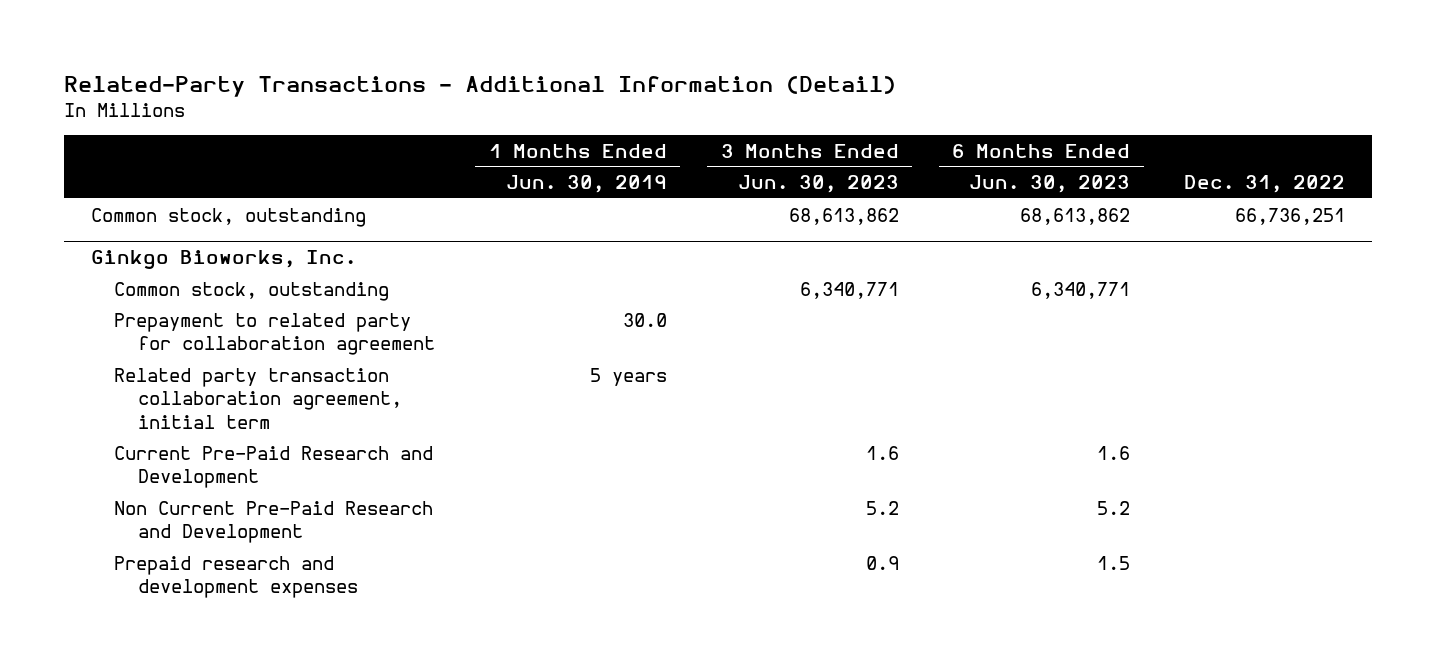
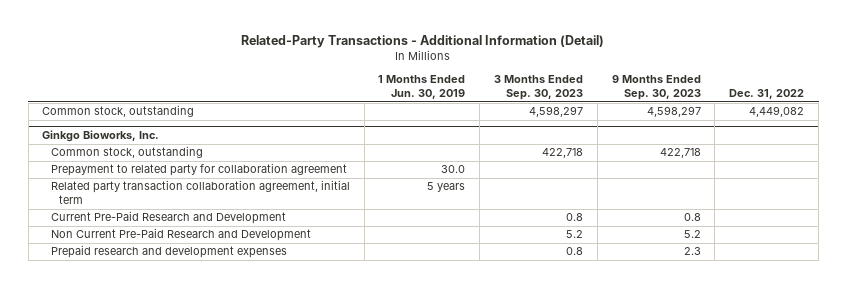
- | 1 Months Ended Jun. 30, 2019 | 3 Months Ended Jun. 30, 2023 | 6 Months Ended Jun. 30, 2023 | Dec. 31, 2022
+ | 1 Months Ended Jun. 30, 2019 | 3 Months Ended Sep. 30, 2023 | 9 Months Ended Sep. 30, 2023 | Dec. 31, 2022
- Common stock, outstanding | | 68,613,862 | 68,613,862 | 66,736,251
+ Common stock, outstanding | | 4,598,297 | 4,598,297 | 4,449,082

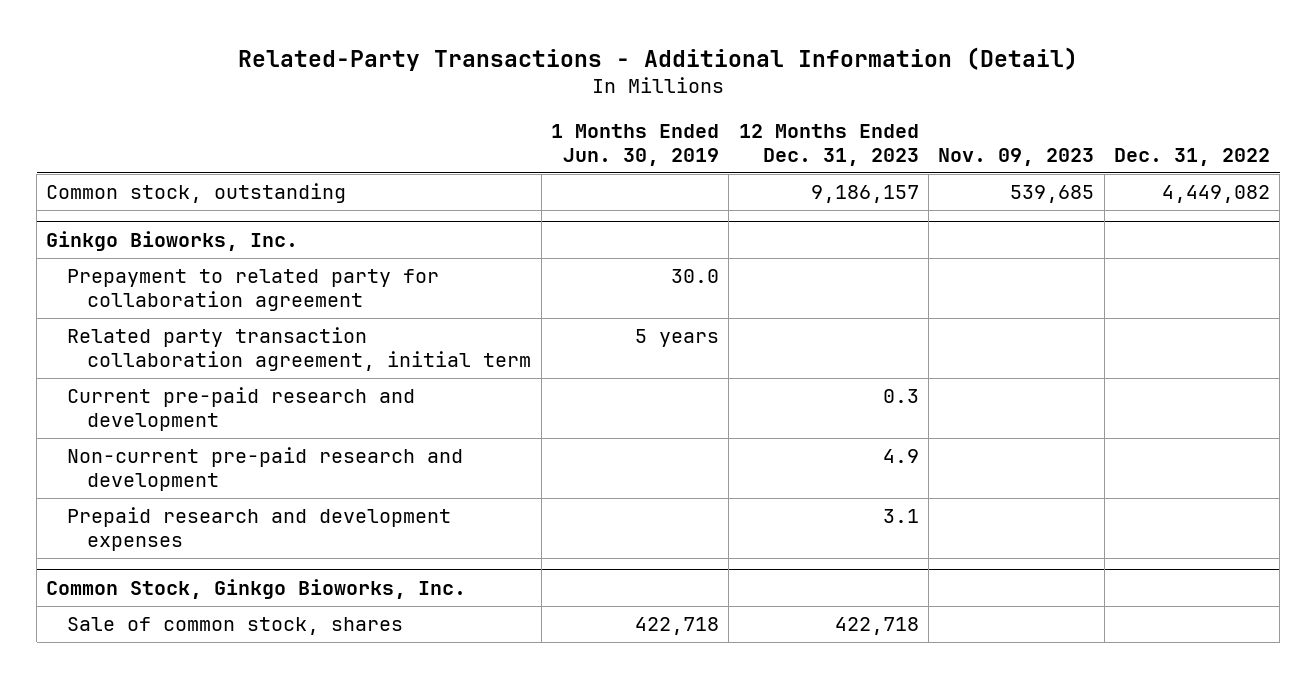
- | 1 Months Ended Jun. 30, 2019 | 3 Months Ended Sep. 30, 2023 | 9 Months Ended Sep. 30, 2023 | Dec. 31, 2022
+ | 1 Months Ended Jun. 30, 2019 | 12 Months Ended Dec. 31, 2023 | Nov. 09, 2023 | Dec. 31, 2022
@ Ginkgo Bioworks, Inc.
- Common stock, outstanding | | 422,718 | 422,718 |
- Current Pre-Paid Research and Development | | 0.8 | 0.8 |
- Non Current Pre-Paid Research and Development | | 5.2 | 5.2 |
+ Current pre-paid research and development | | 0.3 | |
+ Non-current pre-paid research and development | | 4.9 | |
+ Common Stock, Ginkgo Bioworks, Inc.
+ Sale of common stock, shares | 422,718 | 422,718 | |

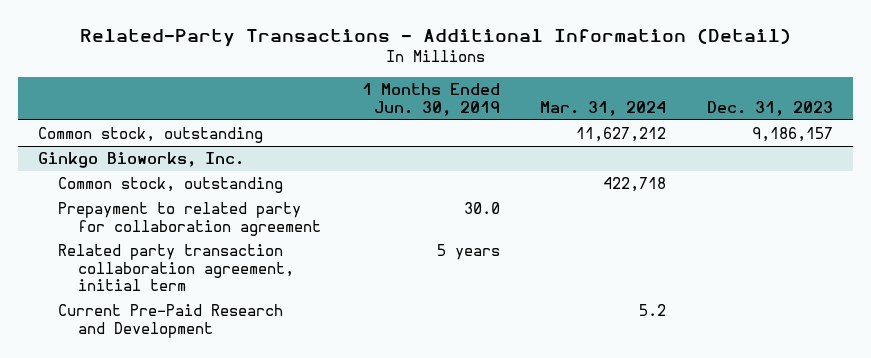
- | 1 Months Ended Jun. 30, 2019 | 12 Months Ended Dec. 31, 2023 | Nov. 09, 2023 | Dec. 31, 2022
+ | 1 Months Ended Jun. 30, 2019 | Mar. 31, 2024 | Dec. 31, 2023
@ Ginkgo Bioworks, Inc.
+ Common stock, outstanding | | 422,718 |
- Current pre-paid research and development | | 0.3 | |
- Non-current pre-paid research and development | | 4.9 | |
- Prepaid research and development expenses | | 3.1 | |
- Common Stock, Ginkgo Bioworks, Inc.
- Sale of common stock, shares | 422,718 | 422,718 | |
@ Ginkgo Bioworks, Inc.
+ Current Pre-Paid Research and Development | | 5.2 |

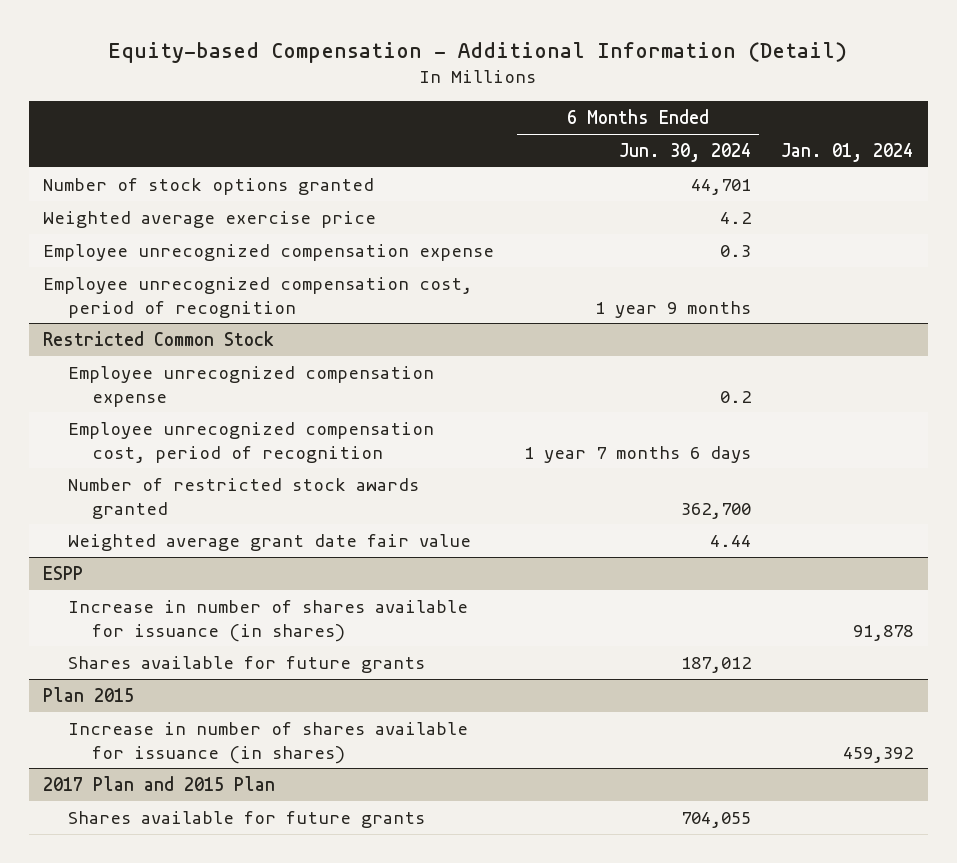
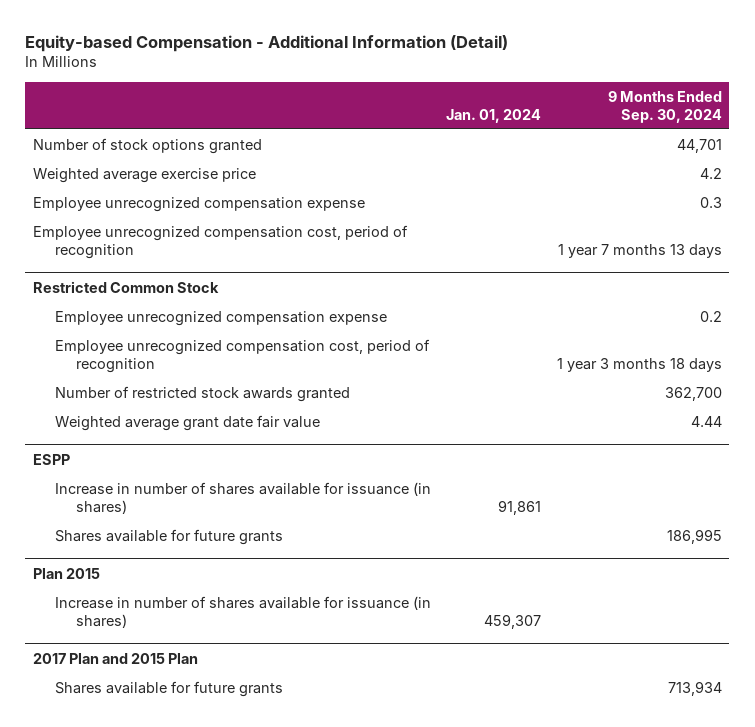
- | 6 Months Ended Jun. 30, 2024 | Jan. 01, 2024
+ | Jan. 01, 2024 | 9 Months Ended Sep. 30, 2024
@ ESPP
- Increase in number of shares available for issuance (in shares) | | 91,878
+ Increase in number of shares available for issuance (in shares) | 91,861 |
@ Plan 2015
- Increase in number of shares available for issuance (in shares) | | 459,392
+ Increase in number of shares available for issuance (in shares) | 459,307 |

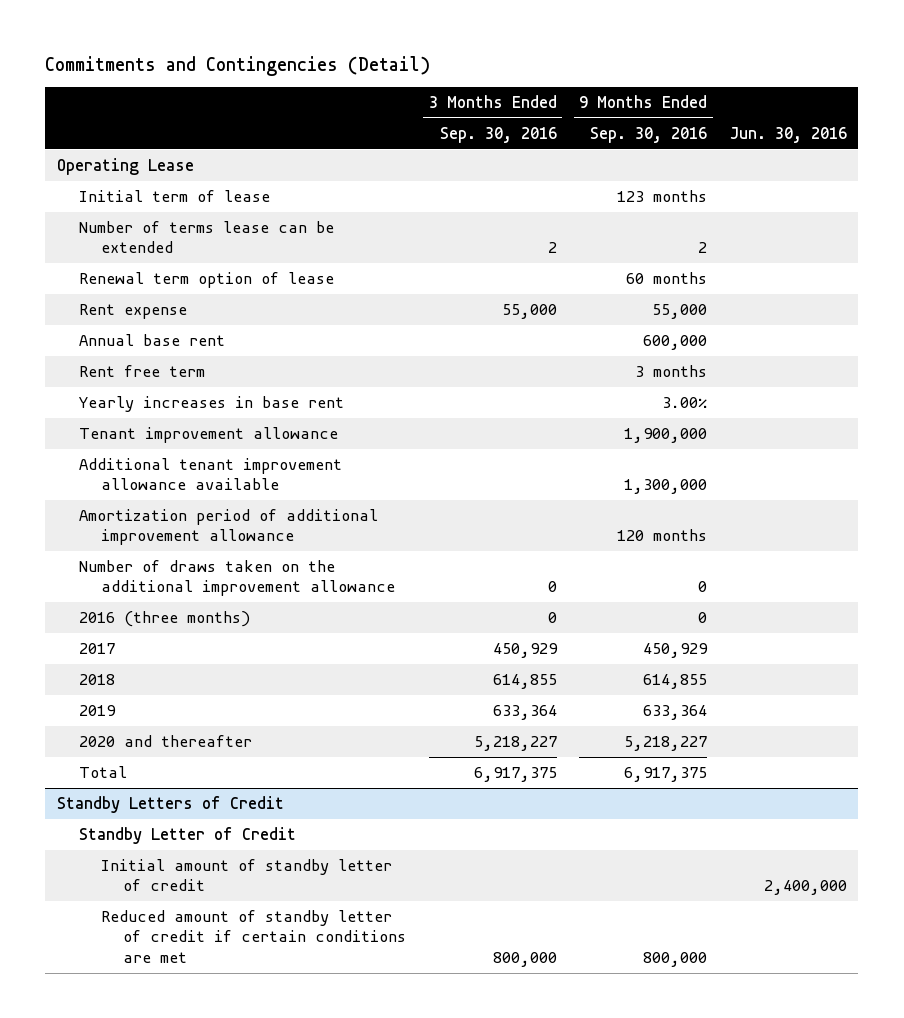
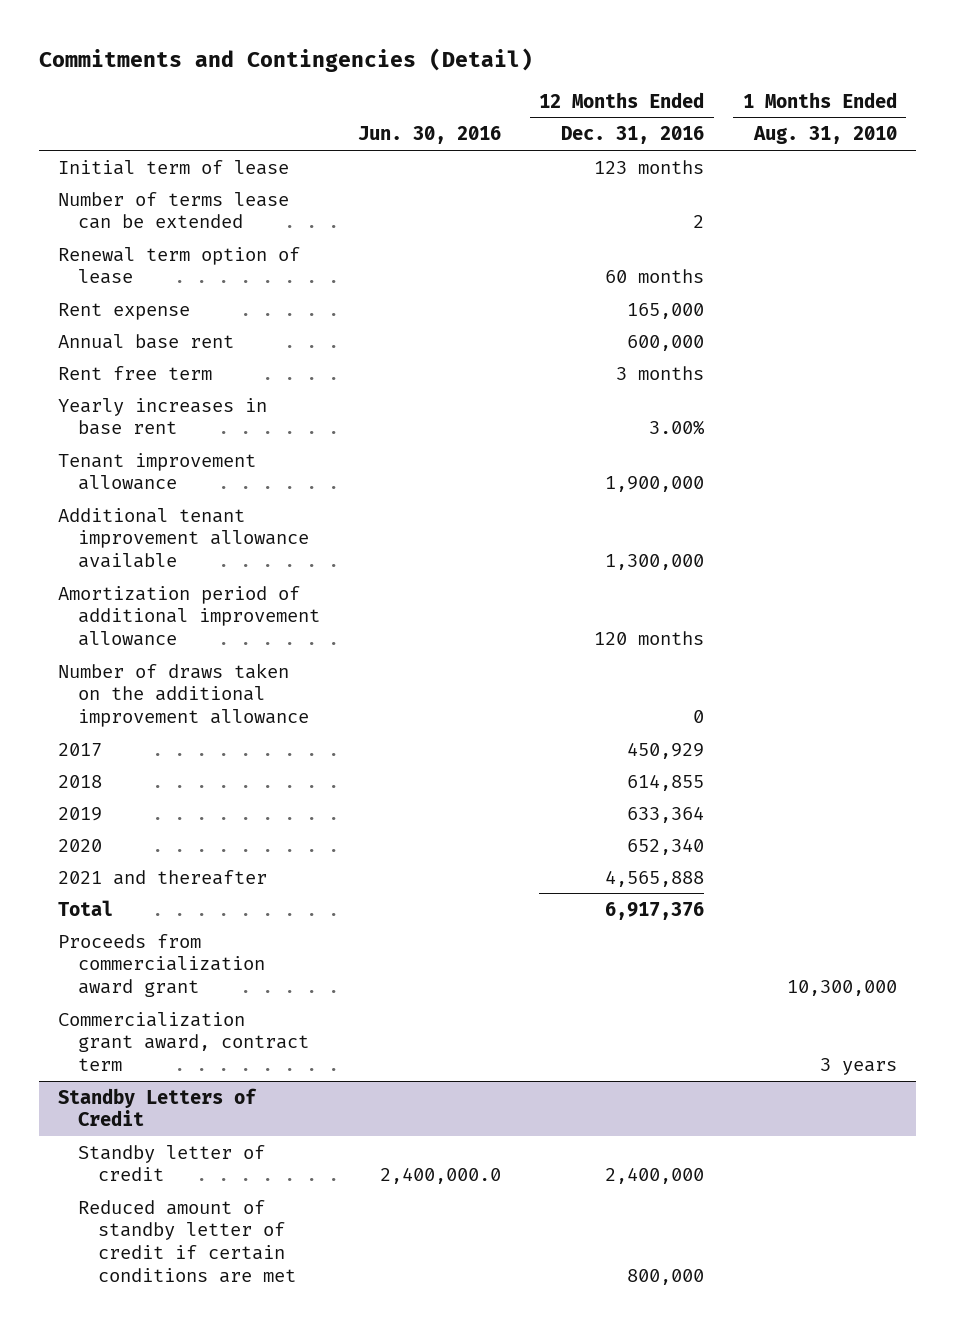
- | 3 Months Ended Sep. 30, 2016 | 9 Months Ended Sep. 30, 2016 | Jun. 30, 2016
+ | Jun. 30, 2016 | 12 Months Ended Dec. 31, 2016 | 1 Months Ended Aug. 31, 2010
- Operating Lease
- 2016 (three months) | 0 | 0 |
- 2020 and thereafter | 5,218,227 | 5,218,227 |
+ 2020 | | 652,340 |
+ 2021 and thereafter | | 4,565,888 |
+ Proceeds from commercialization award grant | | | 10,300,000
+ Commercialization grant award, contract term | | | 3 years
@ Standby Letters of Credit
- Standby Letter of Credit
- Initial amount of standby letter of credit | | | 2,400,000
+ Standby letter of credit | 2,400,000.0 | 2,400,000 |

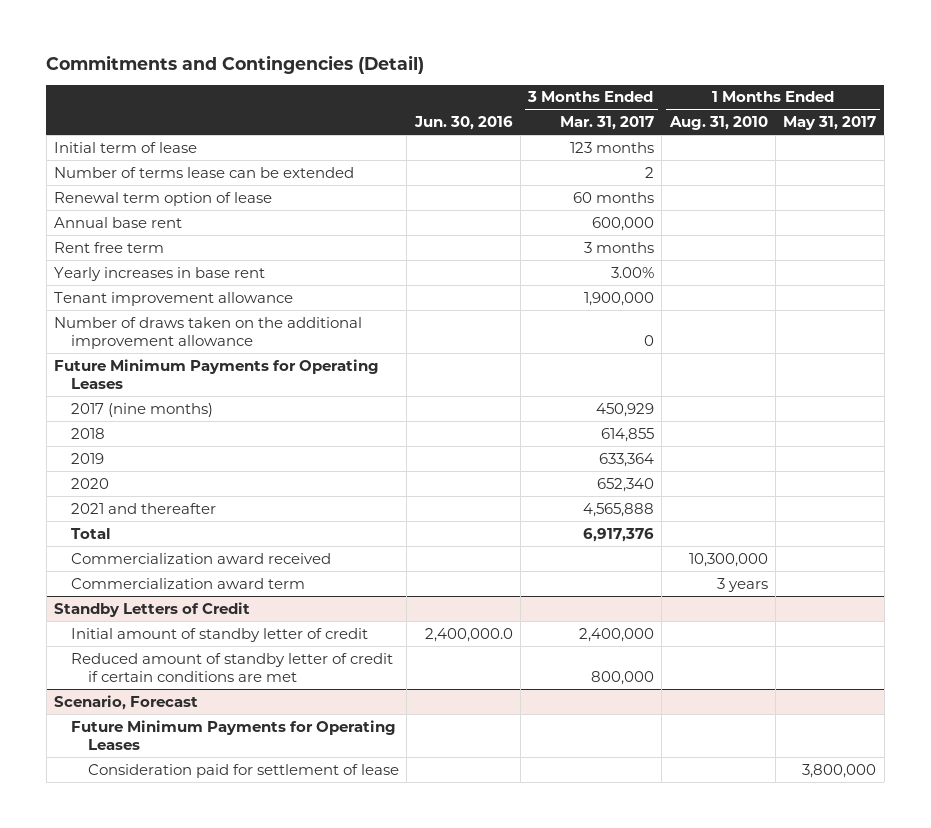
- | Jun. 30, 2016 | 12 Months Ended Dec. 31, 2016 | 1 Months Ended Aug. 31, 2010
+ | Jun. 30, 2016 | 3 Months Ended Mar. 31, 2017 | 1 Months Ended Aug. 31, 2010 | 1 Months Ended May 31, 2017
- Rent expense | | 165,000 |
- Additional tenant improvement allowance available | | 1,300,000 |
- Amortization period of additional improvement allowance | | 120 months |
- 2017 | | 450,929 |
+ Future Minimum Payments for Operating Leases
+ 2017 (nine months) | | 450,929 | |
- Proceeds from commercialization award grant | | | 10,300,000
- Commercialization grant award, contract term | | | 3 years
+ Commercialization award received | | | 10,300,000 |
+ Commercialization award term | | | 3 years |
@ Standby Letters of Credit
- Standby letter of credit | 2,400,000.0 | 2,400,000 |
+ Initial amount of standby letter of credit | 2,400,000.0 | 2,400,000 | |
+ Scenario, Forecast
+ Future Minimum Payments for Operating Leases
+ Consideration paid for settlement of lease | | | | 3,800,000

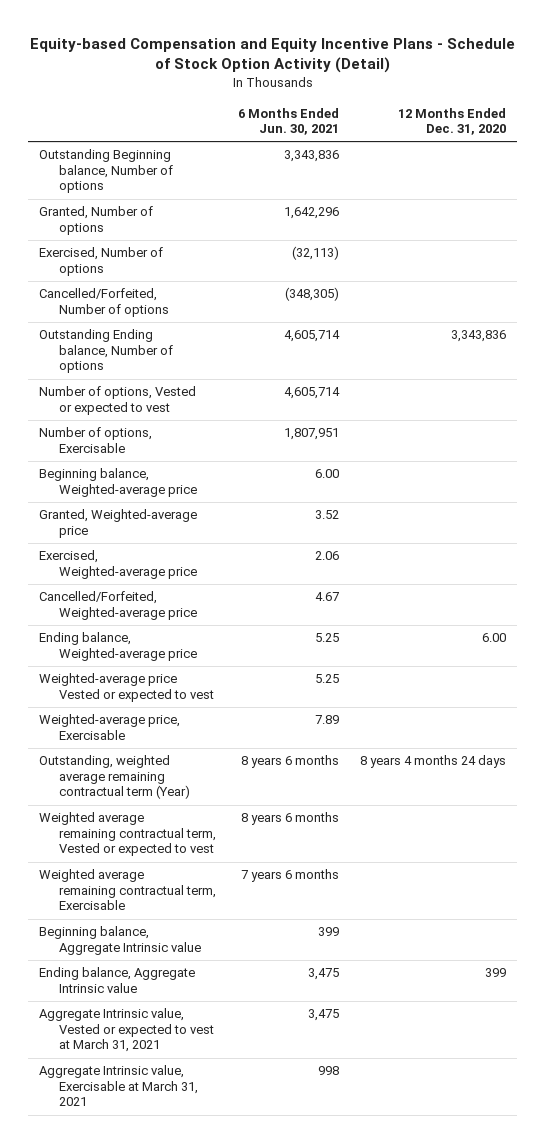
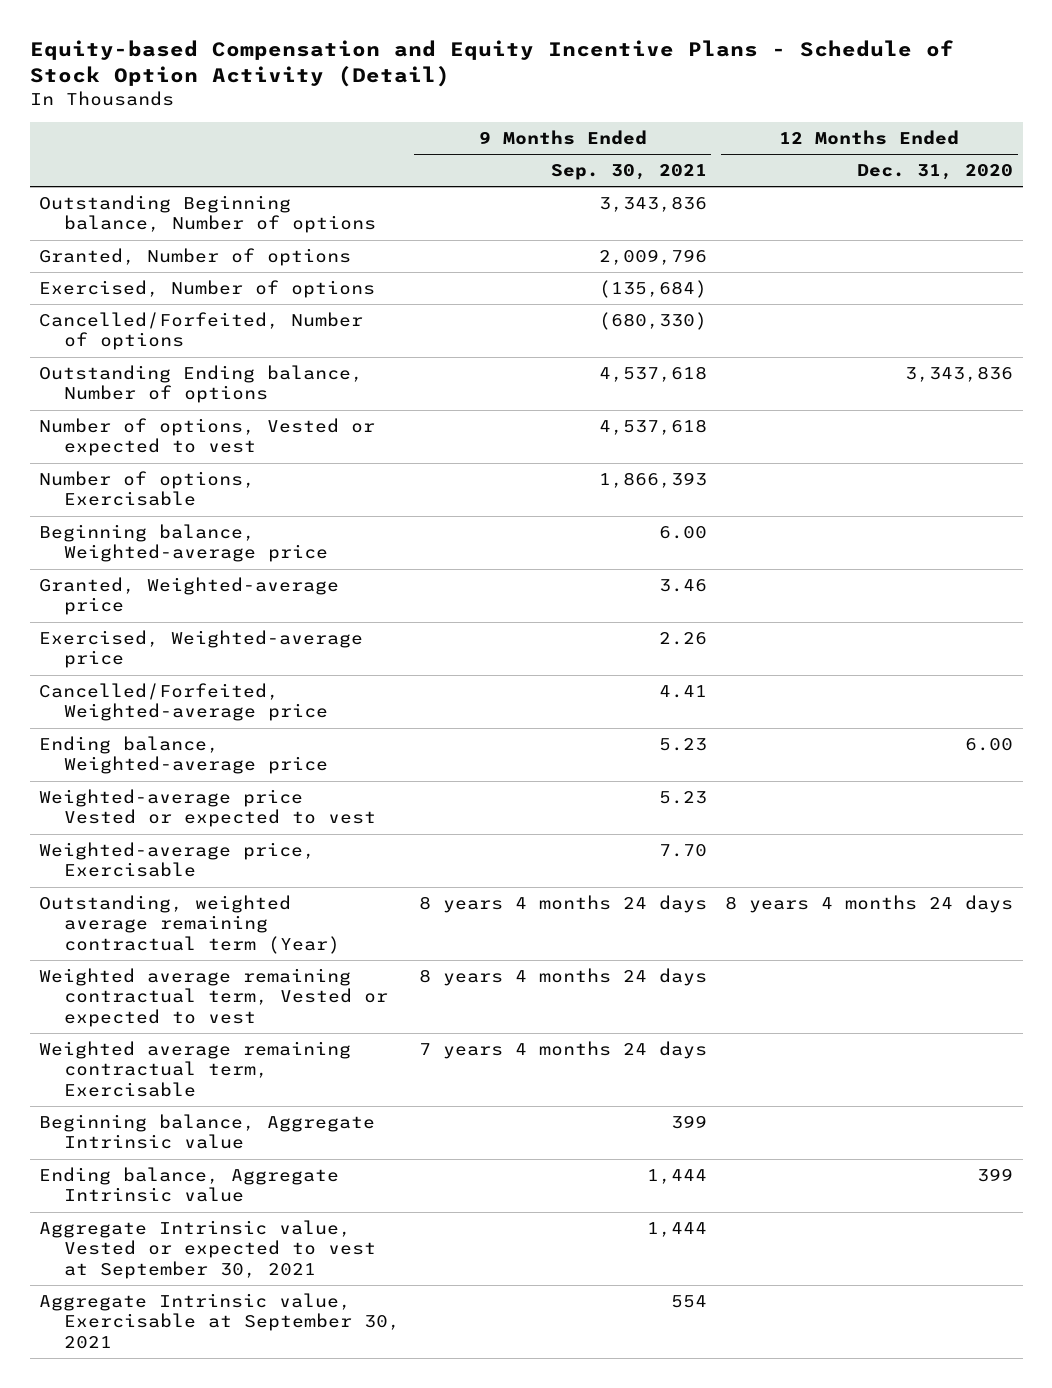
- | 6 Months Ended Jun. 30, 2021 | 12 Months Ended Dec. 31, 2020
+ | 9 Months Ended Sep. 30, 2021 | 12 Months Ended Dec. 31, 2020
- Aggregate Intrinsic value, Vested or expected to vest at March 31, 2021 | 3,475 |
- Aggregate Intrinsic value, Exercisable at March 31, 2021 | 998 |
+ Aggregate Intrinsic value, Vested or expected to vest at September 30, 2021 | 1,444 |
+ Aggregate Intrinsic value, Exercisable at September 30, 2021 | 554 |

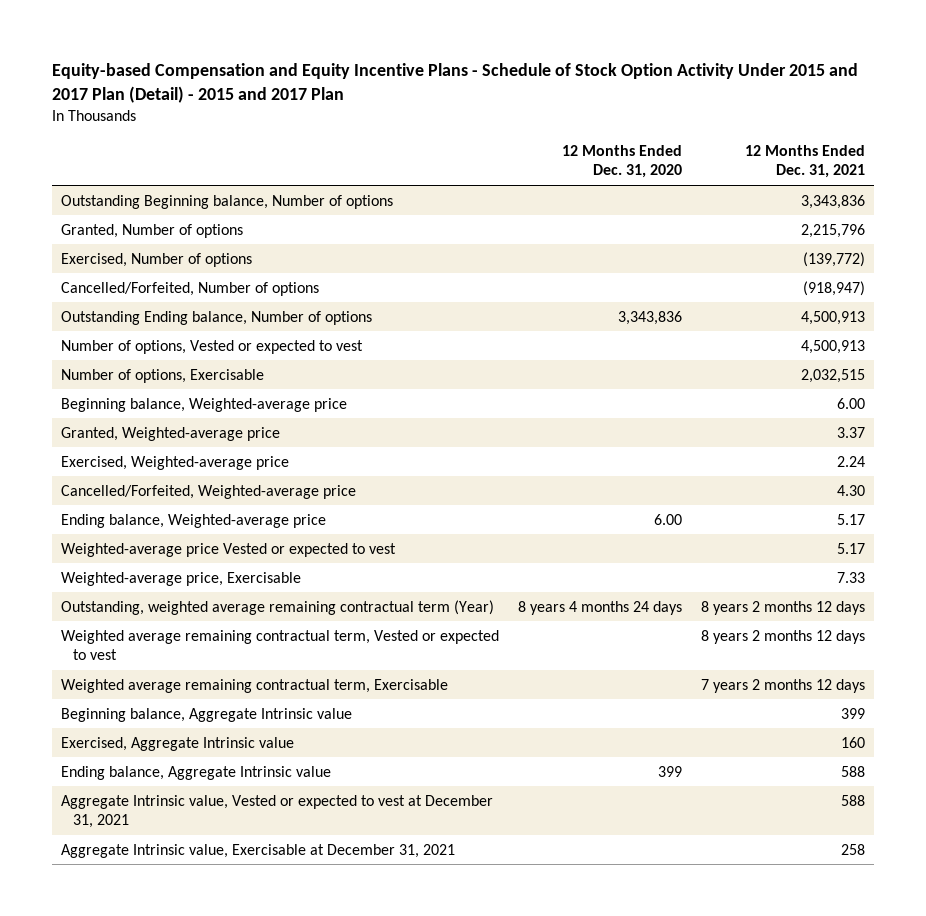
- Equity-based Compensation and Equity Incentive Plans - Schedule of Stock Option Activity (Detail)
+ Equity-based Compensation and Equity Incentive Plans - Schedule of Stock Option Activity Under 2015 and 2017 Plan (Detail) - 2015 and 2017 Plan
- | 9 Months Ended Sep. 30, 2021 | 12 Months Ended Dec. 31, 2020
+ | 12 Months Ended Dec. 31, 2020 | 12 Months Ended Dec. 31, 2021
+ Exercised, Aggregate Intrinsic value | | 160
- Aggregate Intrinsic value, Vested or expected to vest at September 30, 2021 | 1,444 |
- Aggregate Intrinsic value, Exercisable at September 30, 2021 | 554 |
+ Aggregate Intrinsic value, Vested or expected to vest at December 31, 2021 | | 588
+ Aggregate Intrinsic value, Exercisable at December 31, 2021 | | 258

